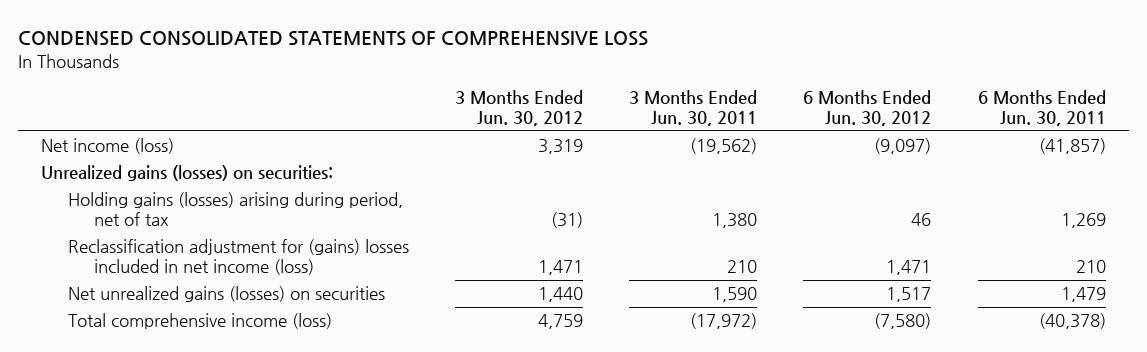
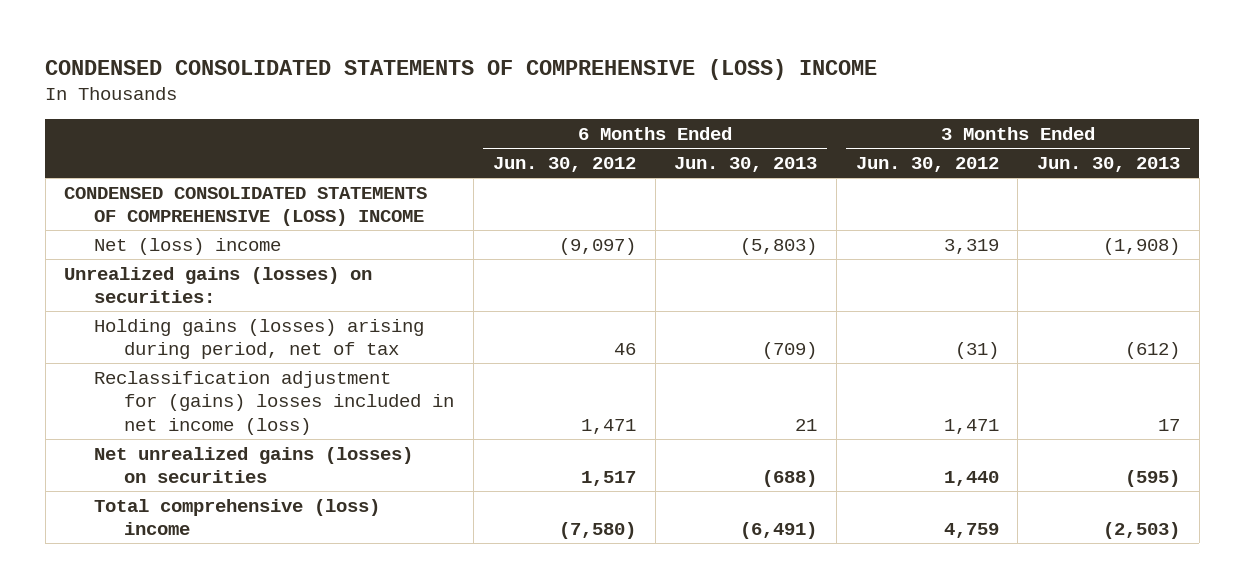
- CONDENSED CONSOLIDATED STATEMENTS OF COMPREHENSIVE LOSS
+ CONDENSED CONSOLIDATED STATEMENTS OF COMPREHENSIVE (LOSS) INCOME
- | 3 Months Ended Jun. 30, 2012 | 3 Months Ended Jun. 30, 2011 | 6 Months Ended Jun. 30, 2012 | 6 Months Ended Jun. 30, 2011
+ | 6 Months Ended Jun. 30, 2012 | 6 Months Ended Jun. 30, 2013 | 3 Months Ended Jun. 30, 2012 | 3 Months Ended Jun. 30, 2013
- Net income (loss) | 3,319 | (19,562) | (9,097) | (41,857)
+ CONDENSED CONSOLIDATED STATEMENTS OF COMPREHENSIVE (LOSS) INCOME
+ Net (loss) income | (9,097) | (5,803) | 3,319 | (1,908)
- Total comprehensive income (loss) | 4,759 | (17,972) | (7,580) | (40,378)
+ Total comprehensive (loss) income | (7,580) | (6,491) | 4,759 | (2,503)

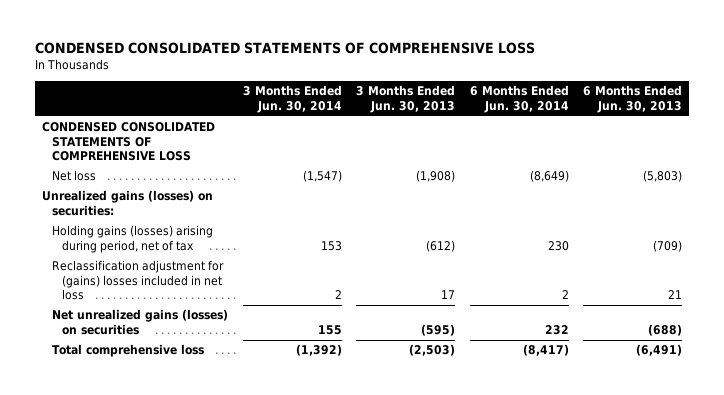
- CONDENSED CONSOLIDATED STATEMENTS OF COMPREHENSIVE (LOSS) INCOME
+ CONDENSED CONSOLIDATED STATEMENTS OF COMPREHENSIVE LOSS
- | 6 Months Ended Jun. 30, 2012 | 6 Months Ended Jun. 30, 2013 | 3 Months Ended Jun. 30, 2012 | 3 Months Ended Jun. 30, 2013
+ | 3 Months Ended Jun. 30, 2014 | 3 Months Ended Jun. 30, 2013 | 6 Months Ended Jun. 30, 2014 | 6 Months Ended Jun. 30, 2013
- CONDENSED CONSOLIDATED STATEMENTS OF COMPREHENSIVE (LOSS) INCOME
- Net (loss) income | (9,097) | (5,803) | 3,319 | (1,908)
+ CONDENSED CONSOLIDATED STATEMENTS OF COMPREHENSIVE LOSS
+ Net loss | (1,547) | (1,908) | (8,649) | (5,803)
- Reclassification adjustment for (gains) losses included in net income (loss) | 1,471 | 21 | 1,471 | 17
+ Reclassification adjustment for (gains) losses included in net loss | 2 | 17 | 2 | 21
- Total comprehensive (loss) income | (7,580) | (6,491) | 4,759 | (2,503)
+ Total comprehensive loss | (1,392) | (2,503) | (8,417) | (6,491)

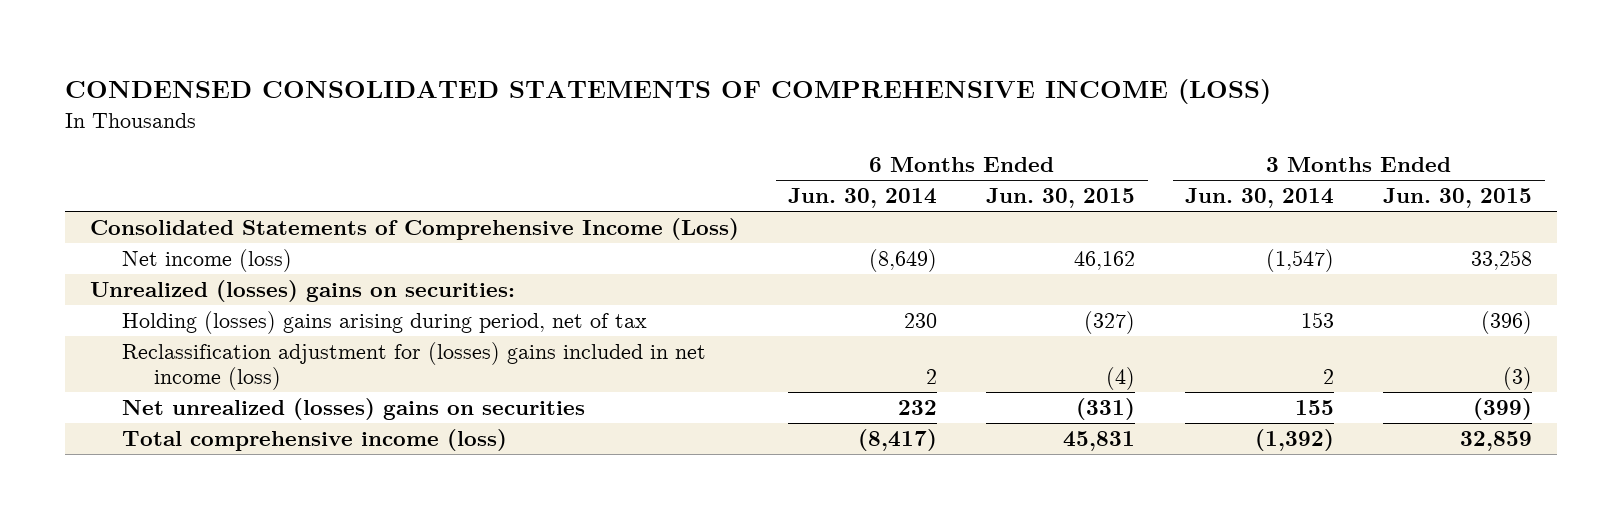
- CONDENSED CONSOLIDATED STATEMENTS OF COMPREHENSIVE LOSS
+ CONDENSED CONSOLIDATED STATEMENTS OF COMPREHENSIVE INCOME (LOSS)
- | 3 Months Ended Jun. 30, 2014 | 3 Months Ended Jun. 30, 2013 | 6 Months Ended Jun. 30, 2014 | 6 Months Ended Jun. 30, 2013
+ | 6 Months Ended Jun. 30, 2014 | 6 Months Ended Jun. 30, 2015 | 3 Months Ended Jun. 30, 2014 | 3 Months Ended Jun. 30, 2015
- CONDENSED CONSOLIDATED STATEMENTS OF COMPREHENSIVE LOSS
- Net loss | (1,547) | (1,908) | (8,649) | (5,803)
- Unrealized gains (losses) on securities:
- Holding gains (losses) arising during period, net of tax | 153 | (612) | 230 | (709)
- Reclassification adjustment for (gains) losses included in net loss | 2 | 17 | 2 | 21
- Net unrealized gains (losses) on securities | 155 | (595) | 232 | (688)
- Total comprehensive loss | (1,392) | (2,503) | (8,417) | (6,491)
+ Consolidated Statements of Comprehensive Income (Loss)
+ Net income (loss) | (8,649) | 46,162 | (1,547) | 33,258
+ Unrealized (losses) gains on securities:
+ Holding (losses) gains arising during period, net of tax | 230 | (327) | 153 | (396)
+ Reclassification adjustment for (losses) gains included in net income (loss) | 2 | (4) | 2 | (3)
+ Net unrealized (losses) gains on securities | 232 | (331) | 155 | (399)
+ Total comprehensive income (loss) | (8,417) | 45,831 | (1,392) | 32,859

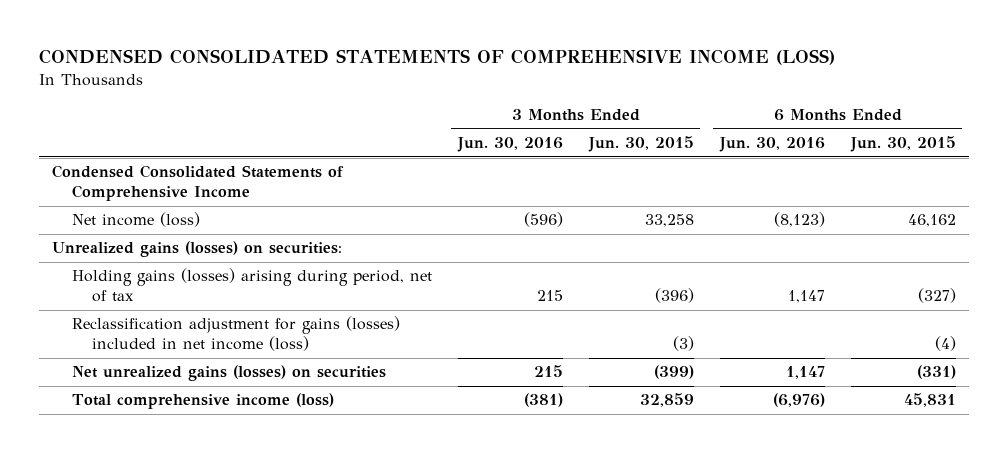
- | 6 Months Ended Jun. 30, 2014 | 6 Months Ended Jun. 30, 2015 | 3 Months Ended Jun. 30, 2014 | 3 Months Ended Jun. 30, 2015
+ | 3 Months Ended Jun. 30, 2016 | 3 Months Ended Jun. 30, 2015 | 6 Months Ended Jun. 30, 2016 | 6 Months Ended Jun. 30, 2015
- Consolidated Statements of Comprehensive Income (Loss)
+ Condensed Consolidated Statements of Comprehensive Income
- Unrealized (losses) gains on securities:
- Holding (losses) gains arising during period, net of tax | 230 | (327) | 153 | (396)
- Reclassification adjustment for (losses) gains included in net income (loss) | 2 | (4) | 2 | (3)
- Net unrealized (losses) gains on securities | 232 | (331) | 155 | (399)
+ Unrealized gains (losses) on securities:
+ Holding gains (losses) arising during period, net of tax | 215 | (396) | 1,147 | (327)
+ Reclassification adjustment for gains (losses) included in net income (loss) | | (3) | | (4)
+ Net unrealized gains (losses) on securities | 215 | (399) | 1,147 | (331)

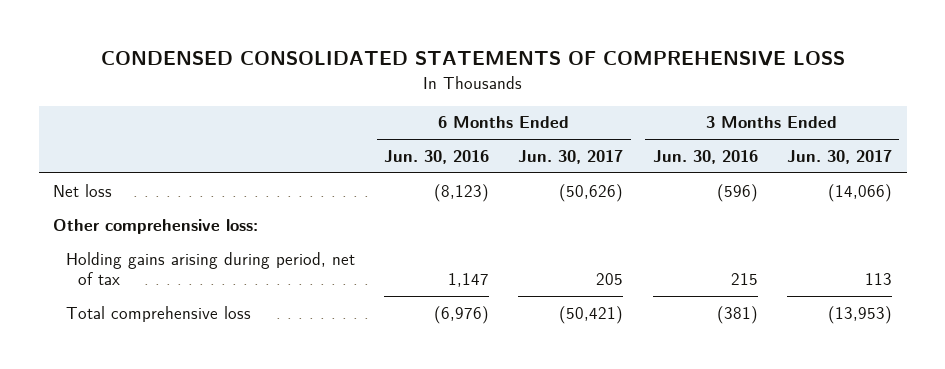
- CONDENSED CONSOLIDATED STATEMENTS OF COMPREHENSIVE INCOME (LOSS)
+ CONDENSED CONSOLIDATED STATEMENTS OF COMPREHENSIVE LOSS
- | 3 Months Ended Jun. 30, 2016 | 3 Months Ended Jun. 30, 2015 | 6 Months Ended Jun. 30, 2016 | 6 Months Ended Jun. 30, 2015
+ | 6 Months Ended Jun. 30, 2016 | 6 Months Ended Jun. 30, 2017 | 3 Months Ended Jun. 30, 2016 | 3 Months Ended Jun. 30, 2017
- Condensed Consolidated Statements of Comprehensive Income
- Net income (loss) | (596) | 33,258 | (8,123) | 46,162
- Unrealized gains (losses) on securities:
- Holding gains (losses) arising during period, net of tax | 215 | (396) | 1,147 | (327)
- Reclassification adjustment for gains (losses) included in net income (loss) | | (3) | | (4)
- Net unrealized gains (losses) on securities | 215 | (399) | 1,147 | (331)
- Total comprehensive income (loss) | (381) | 32,859 | (6,976) | 45,831
+ Net loss | (8,123) | (50,626) | (596) | (14,066)
+ Other comprehensive loss:
+ Holding gains arising during period, net of tax | 1,147 | 205 | 215 | 113
+ Total comprehensive loss | (6,976) | (50,421) | (381) | (13,953)

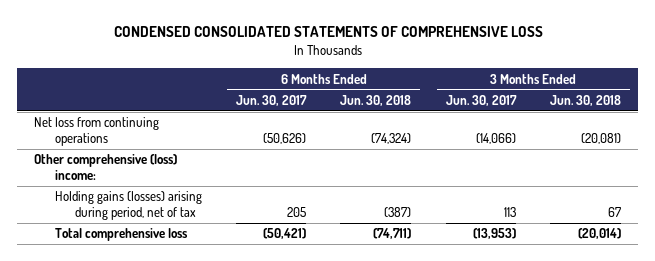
- | 6 Months Ended Jun. 30, 2016 | 6 Months Ended Jun. 30, 2017 | 3 Months Ended Jun. 30, 2016 | 3 Months Ended Jun. 30, 2017
+ | 6 Months Ended Jun. 30, 2017 | 6 Months Ended Jun. 30, 2018 | 3 Months Ended Jun. 30, 2017 | 3 Months Ended Jun. 30, 2018
- Net loss | (8,123) | (50,626) | (596) | (14,066)
- Other comprehensive loss:
- Holding gains arising during period, net of tax | 1,147 | 205 | 215 | 113
+ Net loss from continuing operations | (50,626) | (74,324) | (14,066) | (20,081)
+ Other comprehensive (loss) income:
+ Holding gains (losses) arising during period, net of tax | 205 | (387) | 113 | 67

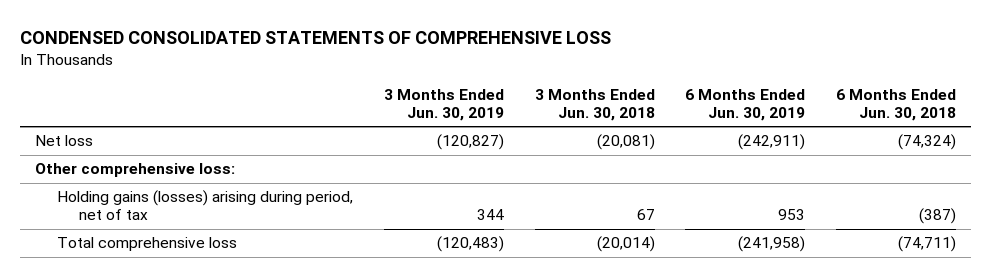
- | 6 Months Ended Jun. 30, 2017 | 6 Months Ended Jun. 30, 2018 | 3 Months Ended Jun. 30, 2017 | 3 Months Ended Jun. 30, 2018
+ | 3 Months Ended Jun. 30, 2019 | 3 Months Ended Jun. 30, 2018 | 6 Months Ended Jun. 30, 2019 | 6 Months Ended Jun. 30, 2018
- Net loss from continuing operations | (50,626) | (74,324) | (14,066) | (20,081)
- Other comprehensive (loss) income:
+ Net loss | (120,827) | (20,081) | (242,911) | (74,324)
+ Other comprehensive loss:

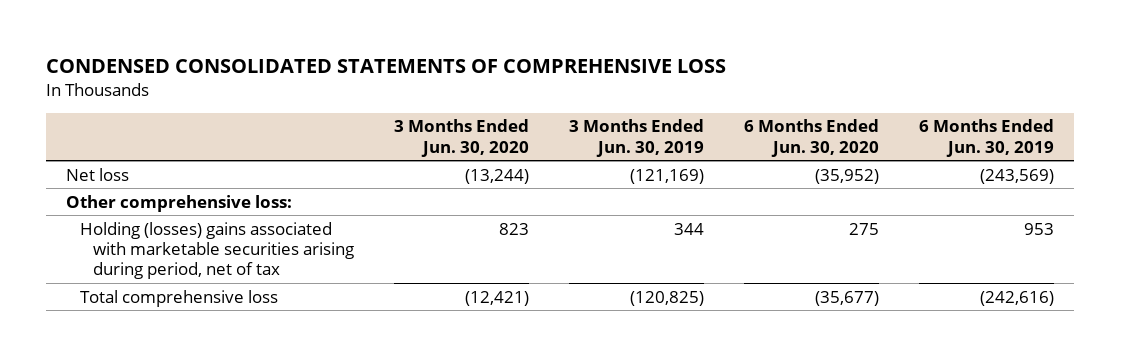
- | 3 Months Ended Jun. 30, 2019 | 3 Months Ended Jun. 30, 2018 | 6 Months Ended Jun. 30, 2019 | 6 Months Ended Jun. 30, 2018
+ | 3 Months Ended Jun. 30, 2020 | 3 Months Ended Jun. 30, 2019 | 6 Months Ended Jun. 30, 2020 | 6 Months Ended Jun. 30, 2019
- Net loss | (120,827) | (20,081) | (242,911) | (74,324)
+ Net loss | (13,244) | (121,169) | (35,952) | (243,569)
- Holding gains (losses) arising during period, net of tax | 344 | 67 | 953 | (387)
- Total comprehensive loss | (120,483) | (20,014) | (241,958) | (74,711)
+ Holding (losses) gains associated with marketable securities arising during period, net of tax | 823 | 344 | 275 | 953
+ Total comprehensive loss | (12,421) | (120,825) | (35,677) | (242,616)

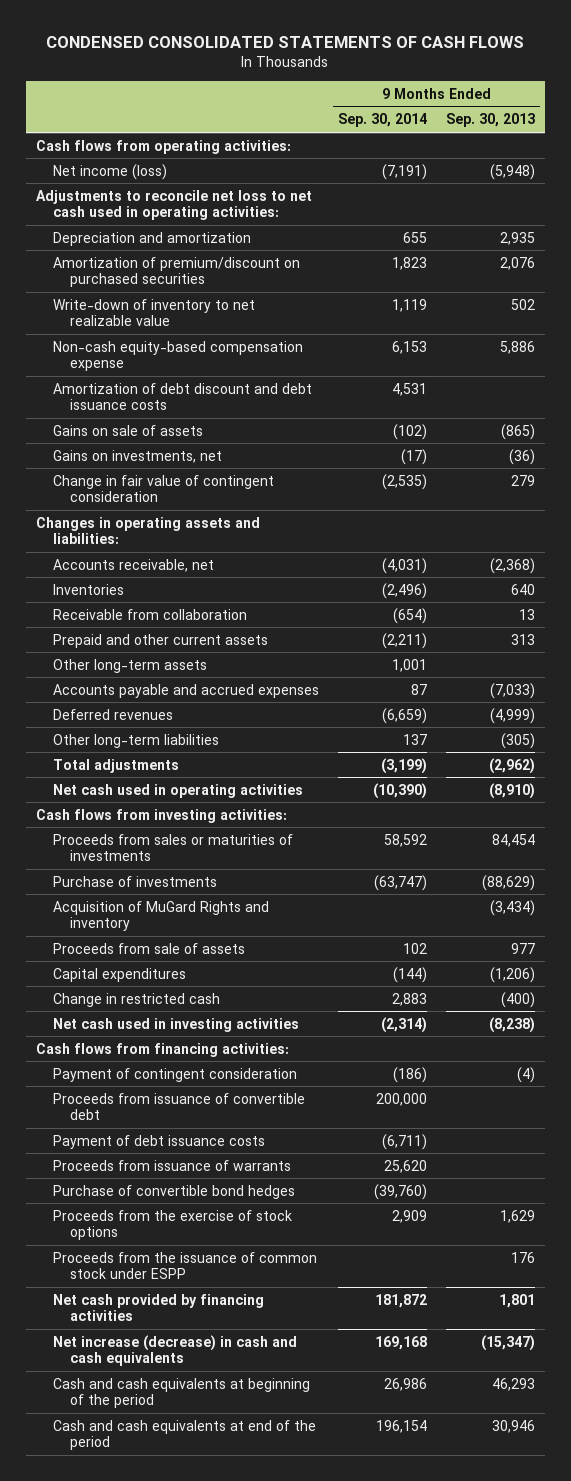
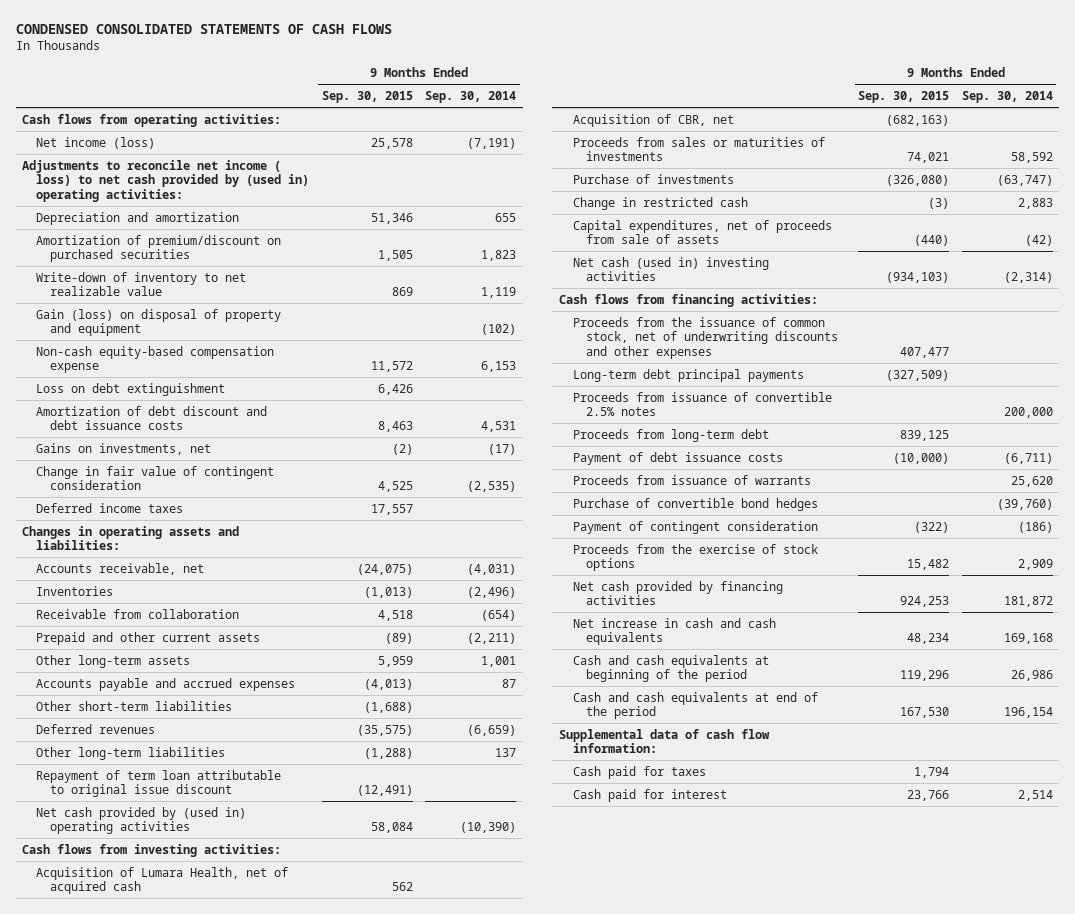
- | 9 Months Ended Sep. 30, 2014 | 9 Months Ended Sep. 30, 2013
+ | 9 Months Ended Sep. 30, 2015 | 9 Months Ended Sep. 30, 2014
- Adjustments to reconcile net loss to net cash used in operating activities:
+ Adjustments to reconcile net income ( loss) to net cash provided by (used in) operating activities:
+ Gain (loss) on disposal of property and equipment | | (102)
+ Loss on debt extinguishment | 6,426 |
- Gains on sale of assets | (102) | (865)
+ Deferred income taxes | 17,557 |
+ Other short-term liabilities | (1,688) |
- Total adjustments | (3,199) | (2,962)
- Net cash used in operating activities | (10,390) | (8,910)
+ Repayment of term loan attributable to original issue discount | (12,491) |
+ Net cash provided by (used in) operating activities | 58,084 | (10,390)
+ Acquisition of Lumara Health, net of acquired cash | 562 |
+ Acquisition of CBR, net | (682,163) |
- Acquisition of MuGard Rights and inventory | | (3,434)
- Proceeds from sale of assets | 102 | 977
- Capital expenditures | (144) | (1,206)
- Net cash used in investing activities | (2,314) | (8,238)
+ Capital expenditures, net of proceeds from sale of assets | (440) | (42)
+ Net cash (used in) investing activities | (934,103) | (2,314)
- Proceeds from issuance of convertible debt | 200,000 |
+ Proceeds from the issuance of common stock, net of underwriting discounts and other expenses | 407,477 |
+ Long-term debt principal payments | (327,509) |
+ Proceeds from issuance of convertible 2.5% notes | | 200,000
+ Proceeds from long-term debt | 839,125 |
moved down: Payment of contingent consideration | (322) | (186)
- Proceeds from the issuance of common stock under ESPP | | 176
- Net increase (decrease) in cash and cash equivalents | 169,168 | (15,347)
+ Net increase in cash and cash equivalents | 48,234 | 169,168
+ Supplemental data of cash flow information:
+ Cash paid for taxes | 1,794 |
+ Cash paid for interest | 23,766 | 2,514

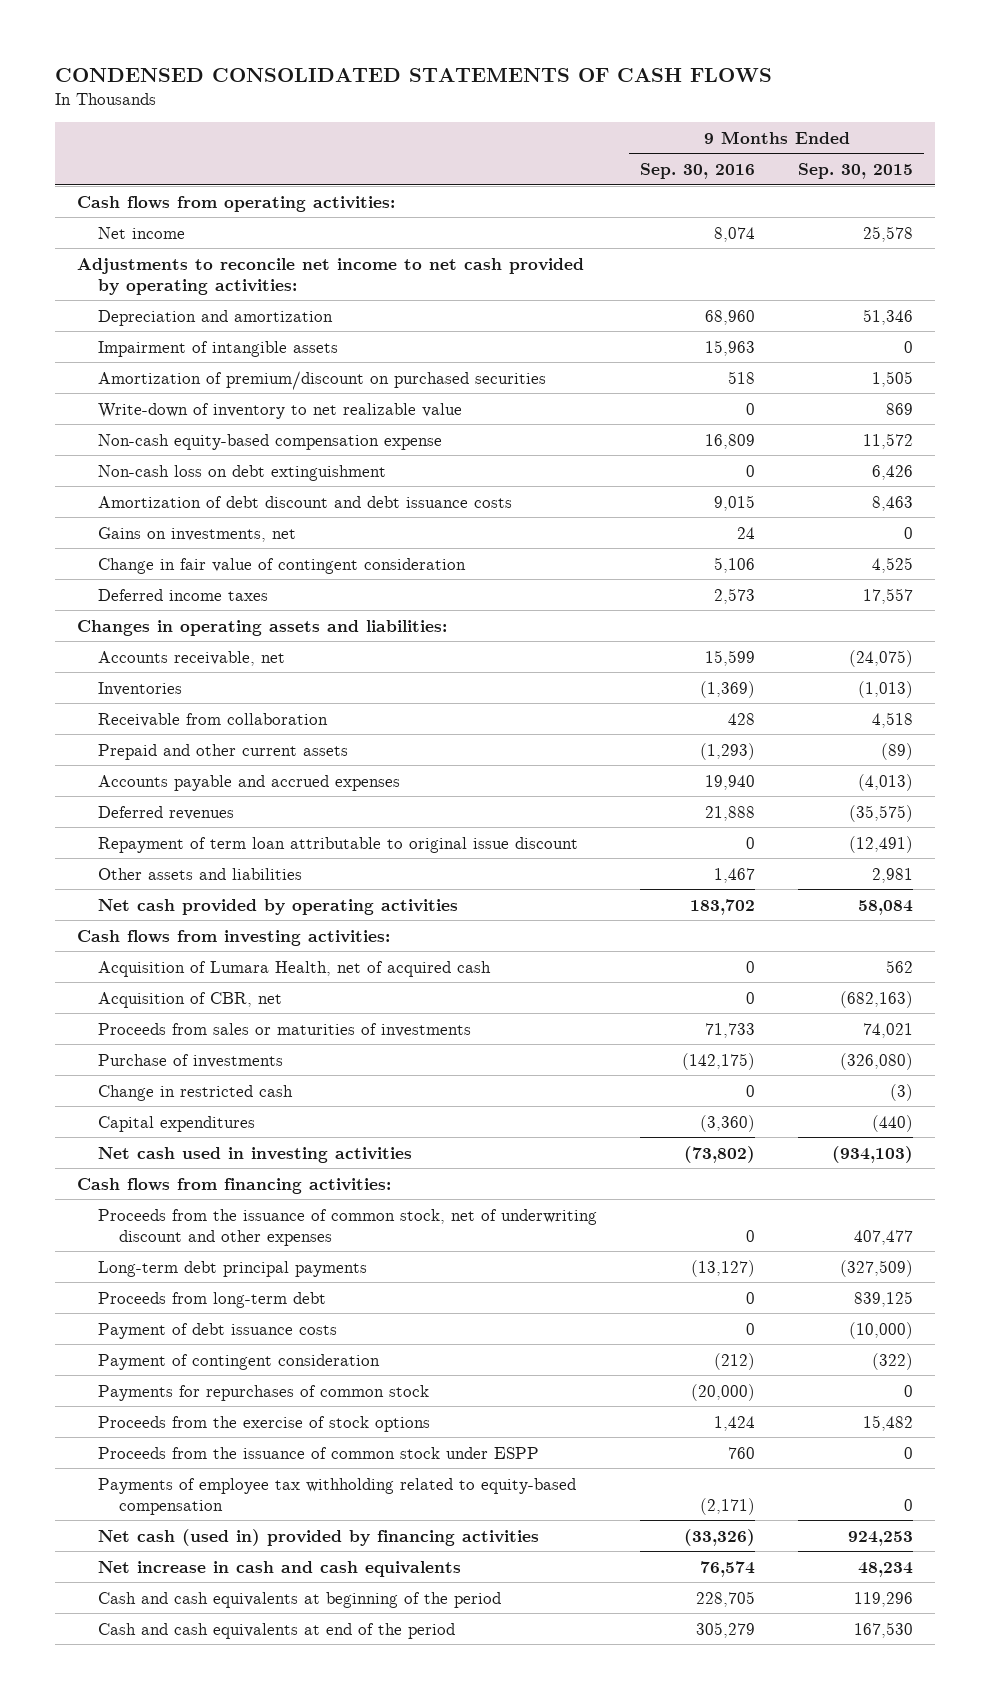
- | 9 Months Ended Sep. 30, 2015 | 9 Months Ended Sep. 30, 2014
+ | 9 Months Ended Sep. 30, 2016 | 9 Months Ended Sep. 30, 2015
- Net income (loss) | 25,578 | (7,191)
- Adjustments to reconcile net income ( loss) to net cash provided by (used in) operating activities:
+ Net income | 8,074 | 25,578
+ Adjustments to reconcile net income to net cash provided by operating activities:
+ Impairment of intangible assets | 15,963 | 0
- Gain (loss) on disposal of property and equipment | | (102)
- Loss on debt extinguishment | 6,426 |
+ Non-cash loss on debt extinguishment | 0 | 6,426
- Gains on investments, net | (2) | (17)
+ Gains on investments, net | 24 | 0
- Other long-term assets | 5,959 | 1,001
- Other short-term liabilities | (1,688) |
- Other long-term liabilities | (1,288) | 137
- Net cash provided by (used in) operating activities | 58,084 | (10,390)
+ Other assets and liabilities | 1,467 | 2,981
+ Net cash provided by operating activities | 183,702 | 58,084
- Capital expenditures, net of proceeds from sale of assets | (440) | (42)
- Net cash (used in) investing activities | (934,103) | (2,314)
+ Capital expenditures | (3,360) | (440)
+ Net cash used in investing activities | (73,802) | (934,103)
- Proceeds from the issuance of common stock, net of underwriting discounts and other expenses | 407,477 |
+ Proceeds from the issuance of common stock, net of underwriting discount and other expenses | 0 | 407,477
- Proceeds from issuance of convertible 2.5% notes | | 200,000
- Proceeds from issuance of warrants | | 25,620
- Purchase of convertible bond hedges | | (39,760)
+ Payments for repurchases of common stock | (20,000) | 0
- Net cash provided by financing activities | 924,253 | 181,872
+ Proceeds from the issuance of common stock under ESPP | 760 | 0
+ Payments of employee tax withholding related to equity-based compensation | (2,171) | 0
+ Net cash (used in) provided by financing activities | (33,326) | 924,253
- Supplemental data of cash flow information:
- Cash paid for taxes | 1,794 |
- Cash paid for interest | 23,766 | 2,514

